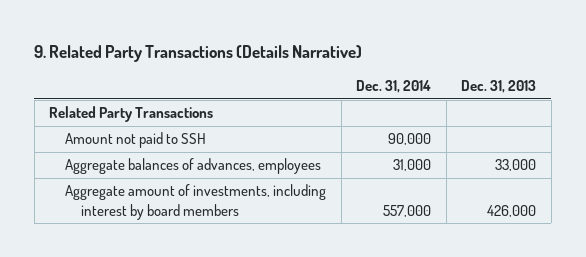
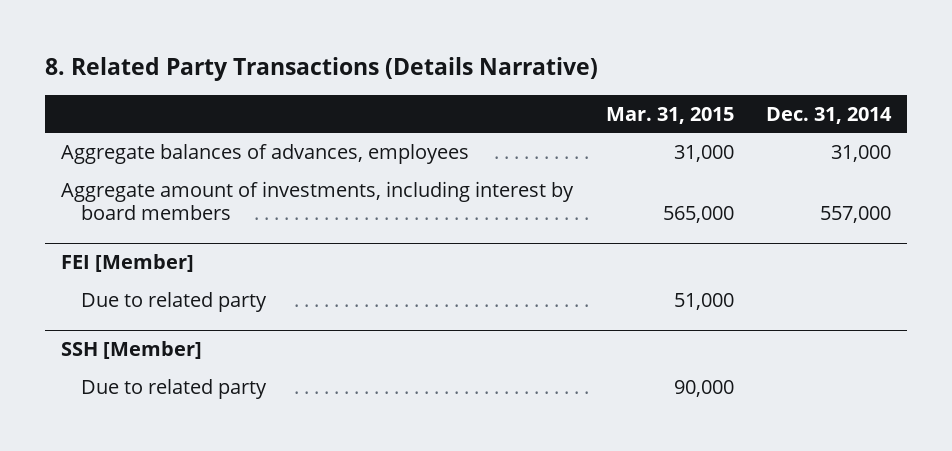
- 9. Related Party Transactions (Details Narrative)
+ 8. Related Party Transactions (Details Narrative)
- | Dec. 31, 2014 | Dec. 31, 2013
+ | Mar. 31, 2015 | Dec. 31, 2014
- Related Party Transactions
- Amount not paid to SSH | 90,000 |
+ FEI [Member]
+ Due to related party | 51,000 |
+ SSH [Member]
+ Due to related party | 90,000 |

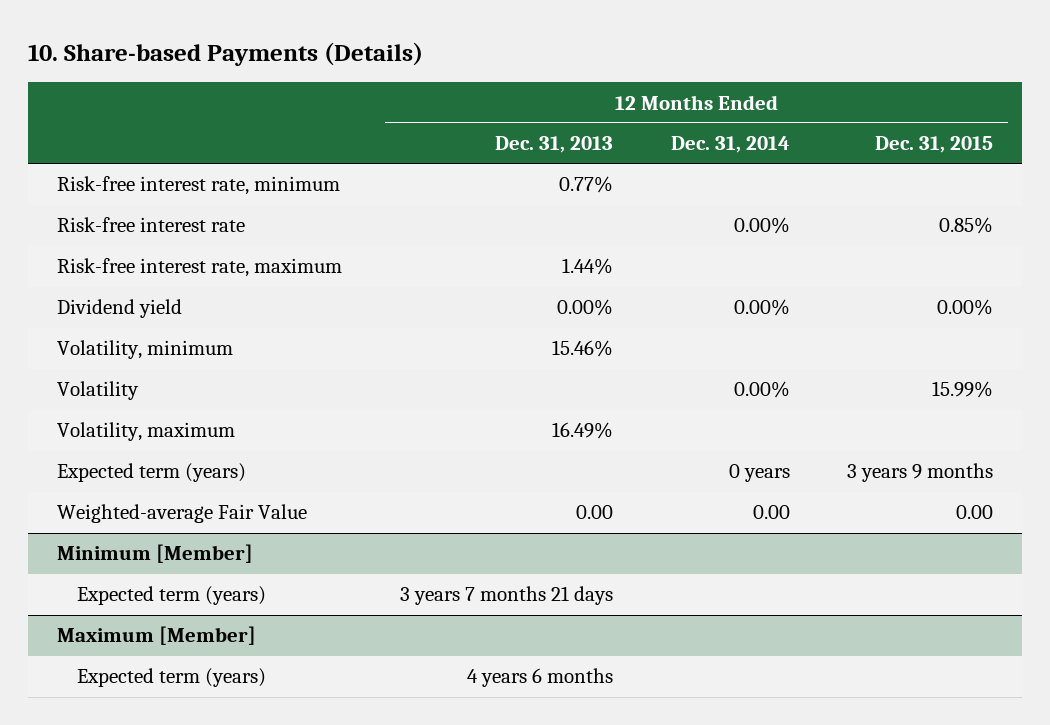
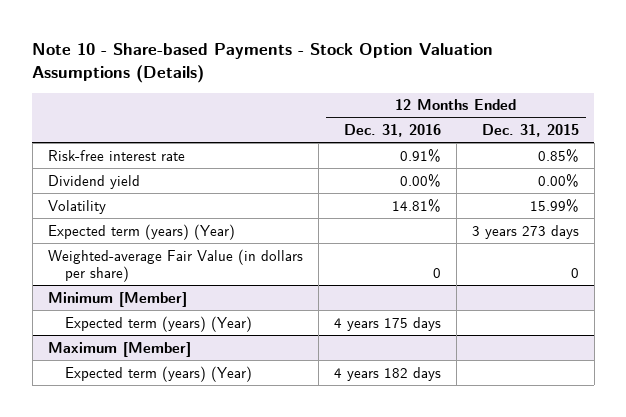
- 10. Share-based Payments (Details)
+ Note 10 - Share-based Payments - Stock Option Valuation Assumptions (Details)
- | 12 Months Ended Dec. 31, 2013 | 12 Months Ended Dec. 31, 2014 | 12 Months Ended Dec. 31, 2015
+ | 12 Months Ended Dec. 31, 2016 | 12 Months Ended Dec. 31, 2015
- Risk-free interest rate, minimum | 0.77% | |
- Risk-free interest rate, maximum | 1.44% | |
- Volatility, minimum | 15.46% | |
- Volatility, maximum | 16.49% | |
- Expected term (years) | | 0 years | 3 years 9 months
- Weighted-average Fair Value | 0.00 | 0.00 | 0.00
+ Expected term (years) (Year) | | 3 years 273 days
+ Weighted-average Fair Value (in dollars per share) | 0 | 0
@ Minimum [Member]
- Expected term (years) | 3 years 7 months 21 days | |
+ Expected term (years) (Year) | 4 years 175 days |
@ Maximum [Member]
- Expected term (years) | 4 years 6 months | |
+ Expected term (years) (Year) | 4 years 182 days |

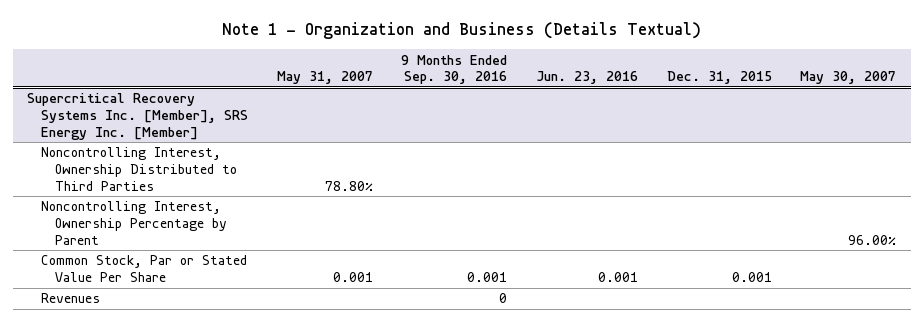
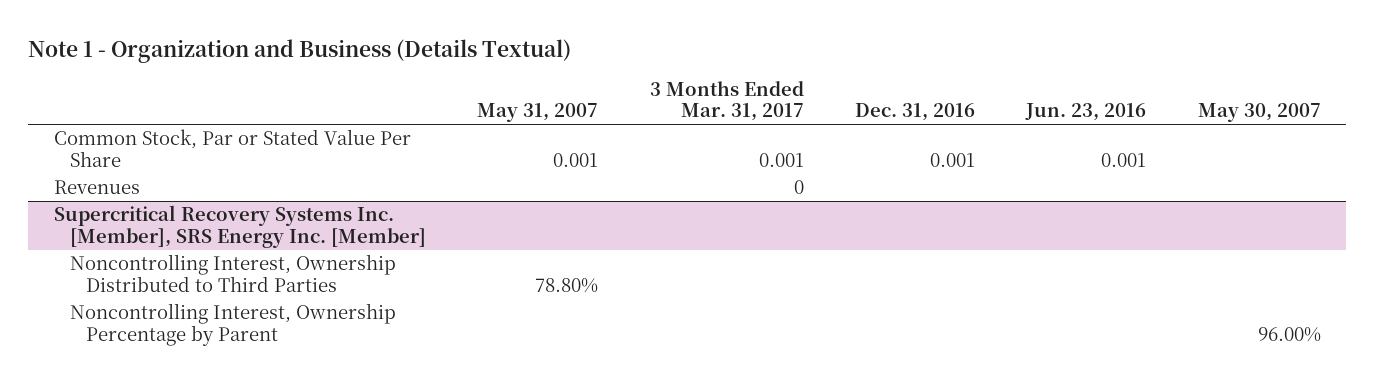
- | May 31, 2007 | 9 Months Ended Sep. 30, 2016 | Jun. 23, 2016 | Dec. 31, 2015 | May 30, 2007
+ | May 31, 2007 | 3 Months Ended Mar. 31, 2017 | Dec. 31, 2016 | Jun. 23, 2016 | May 30, 2007
+ Common Stock, Par or Stated Value Per Share | 0.001 | 0.001 | 0.001 | 0.001 |
+ Revenues | | 0 | | |
@ Supercritical Recovery Systems Inc. [Member], SRS Energy Inc. [Member]
- Common Stock, Par or Stated Value Per Share | 0.001 | 0.001 | 0.001 | 0.001 |
- Revenues | | 0 | | |

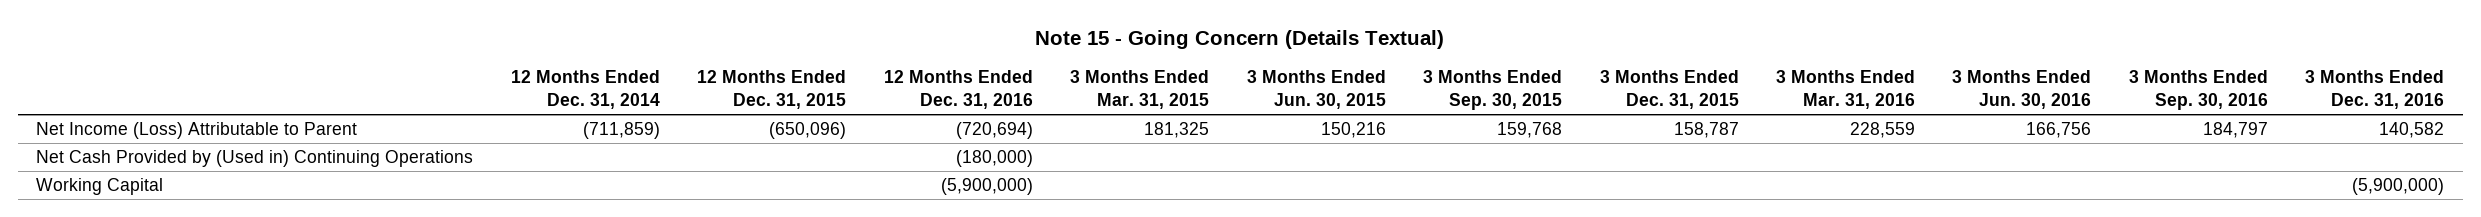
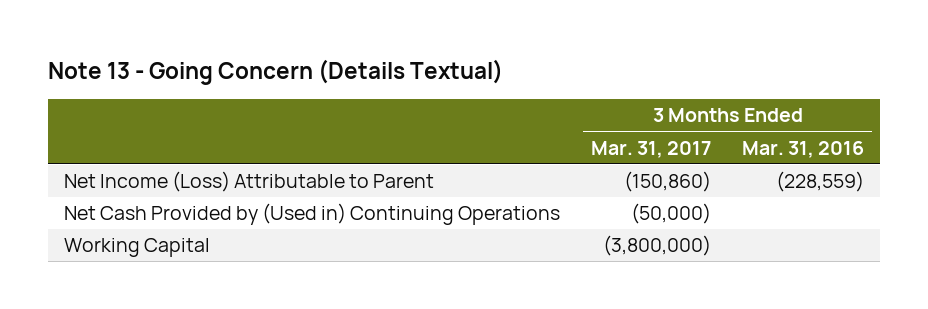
- Note 15 - Going Concern (Details Textual)
+ Note 13 - Going Concern (Details Textual)
- | 12 Months Ended Dec. 31, 2014 | 12 Months Ended Dec. 31, 2015 | 12 Months Ended Dec. 31, 2016 | 3 Months Ended Mar. 31, 2015 | 3 Months Ended Jun. 30, 2015 | 3 Months Ended Sep. 30, 2015 | 3 Months Ended Dec. 31, 2015 | 3 Months Ended Mar. 31, 2016 | 3 Months Ended Jun. 30, 2016 | 3 Months Ended Sep. 30, 2016 | 3 Months Ended Dec. 31, 2016
+ | 3 Months Ended Mar. 31, 2017 | 3 Months Ended Mar. 31, 2016
- Net Income (Loss) Attributable to Parent | (711,859) | (650,096) | (720,694) | 181,325 | 150,216 | 159,768 | 158,787 | 228,559 | 166,756 | 184,797 | 140,582
+ Net Income (Loss) Attributable to Parent | (150,860) | (228,559)

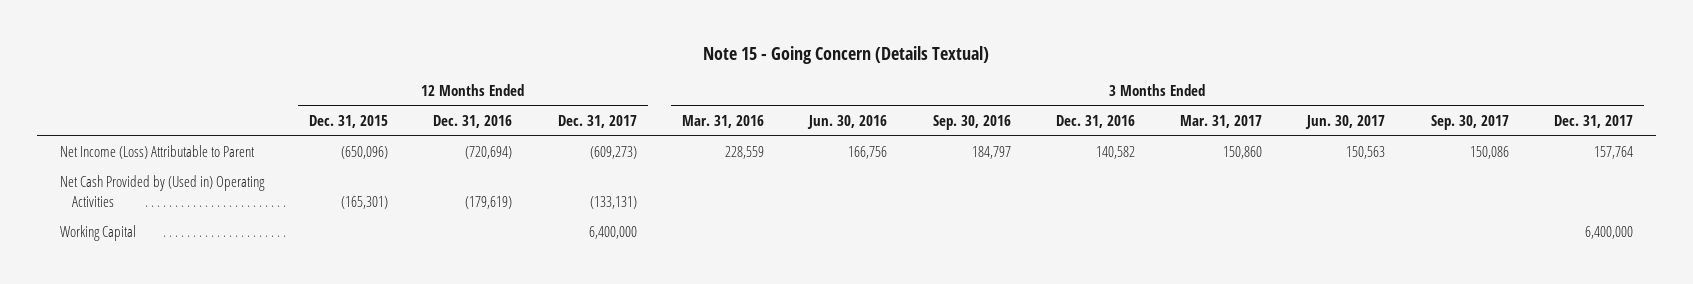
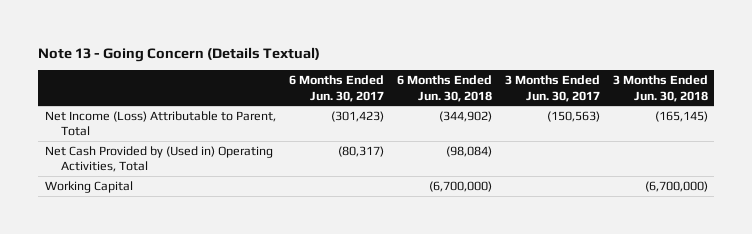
- Note 15 - Going Concern (Details Textual)
+ Note 13 - Going Concern (Details Textual)
- | 12 Months Ended Dec. 31, 2015 | 12 Months Ended Dec. 31, 2016 | 12 Months Ended Dec. 31, 2017 | 3 Months Ended Mar. 31, 2016 | 3 Months Ended Jun. 30, 2016 | 3 Months Ended Sep. 30, 2016 | 3 Months Ended Dec. 31, 2016 | 3 Months Ended Mar. 31, 2017 | 3 Months Ended Jun. 30, 2017 | 3 Months Ended Sep. 30, 2017 | 3 Months Ended Dec. 31, 2017
+ | 6 Months Ended Jun. 30, 2017 | 6 Months Ended Jun. 30, 2018 | 3 Months Ended Jun. 30, 2017 | 3 Months Ended Jun. 30, 2018
- Net Income (Loss) Attributable to Parent | (650,096) | (720,694) | (609,273) | 228,559 | 166,756 | 184,797 | 140,582 | 150,860 | 150,563 | 150,086 | 157,764
- Net Cash Provided by (Used in) Operating Activities | (165,301) | (179,619) | (133,131) | | | | | | | |
+ Net Income (Loss) Attributable to Parent, Total | (301,423) | (344,902) | (150,563) | (165,145)
+ Net Cash Provided by (Used in) Operating Activities, Total | (80,317) | (98,084) | |

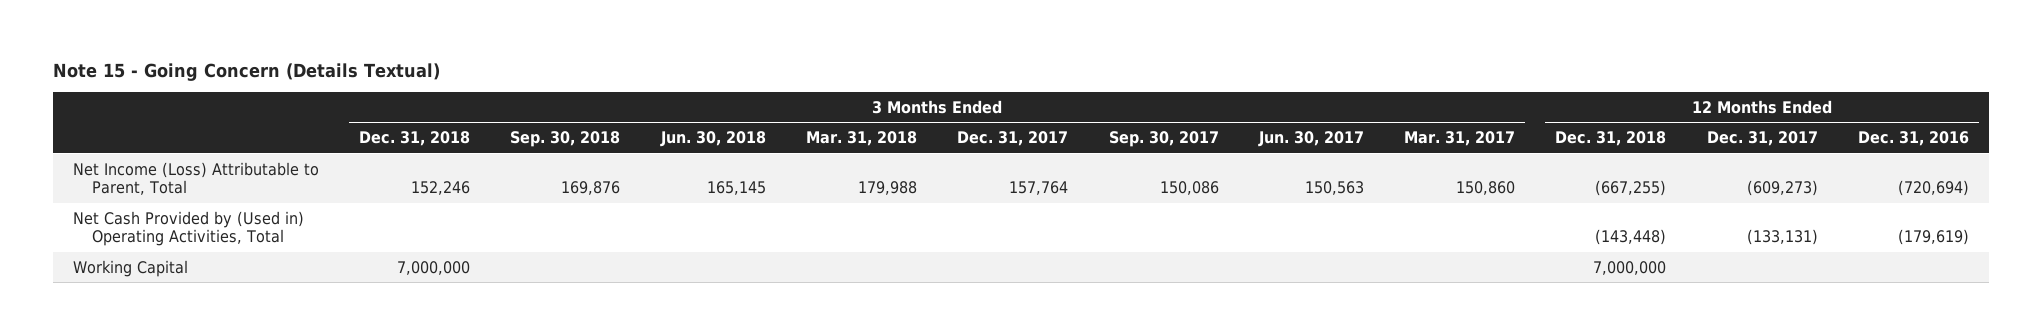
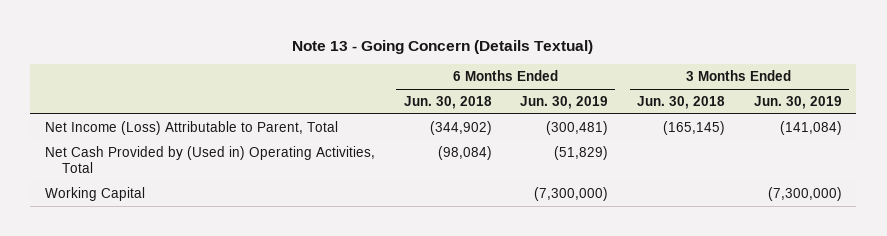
- Note 15 - Going Concern (Details Textual)
+ Note 13 - Going Concern (Details Textual)
- | 3 Months Ended Dec. 31, 2018 | 3 Months Ended Sep. 30, 2018 | 3 Months Ended Jun. 30, 2018 | 3 Months Ended Mar. 31, 2018 | 3 Months Ended Dec. 31, 2017 | 3 Months Ended Sep. 30, 2017 | 3 Months Ended Jun. 30, 2017 | 3 Months Ended Mar. 31, 2017 | 12 Months Ended Dec. 31, 2018 | 12 Months Ended Dec. 31, 2017 | 12 Months Ended Dec. 31, 2016
+ | 6 Months Ended Jun. 30, 2018 | 6 Months Ended Jun. 30, 2019 | 3 Months Ended Jun. 30, 2018 | 3 Months Ended Jun. 30, 2019
- Net Income (Loss) Attributable to Parent, Total | 152,246 | 169,876 | 165,145 | 179,988 | 157,764 | 150,086 | 150,563 | 150,860 | (667,255) | (609,273) | (720,694)
+ Net Income (Loss) Attributable to Parent, Total | (344,902) | (300,481) | (165,145) | (141,084)

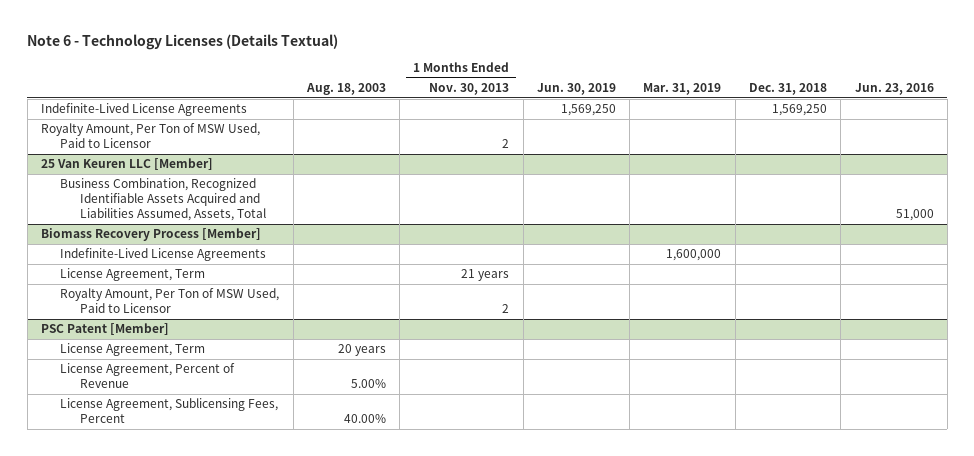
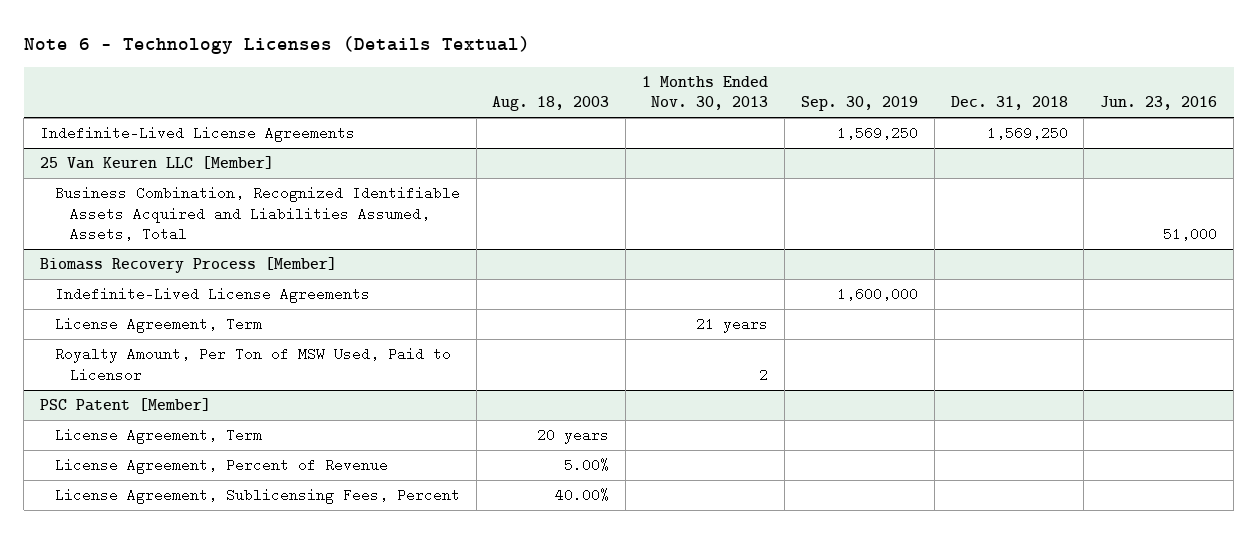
- | Aug. 18, 2003 | 1 Months Ended Nov. 30, 2013 | Jun. 30, 2019 | Mar. 31, 2019 | Dec. 31, 2018 | Jun. 23, 2016
+ | Aug. 18, 2003 | 1 Months Ended Nov. 30, 2013 | Sep. 30, 2019 | Dec. 31, 2018 | Jun. 23, 2016
- Royalty Amount, Per Ton of MSW Used, Paid to Licensor | | 2 | | | |

